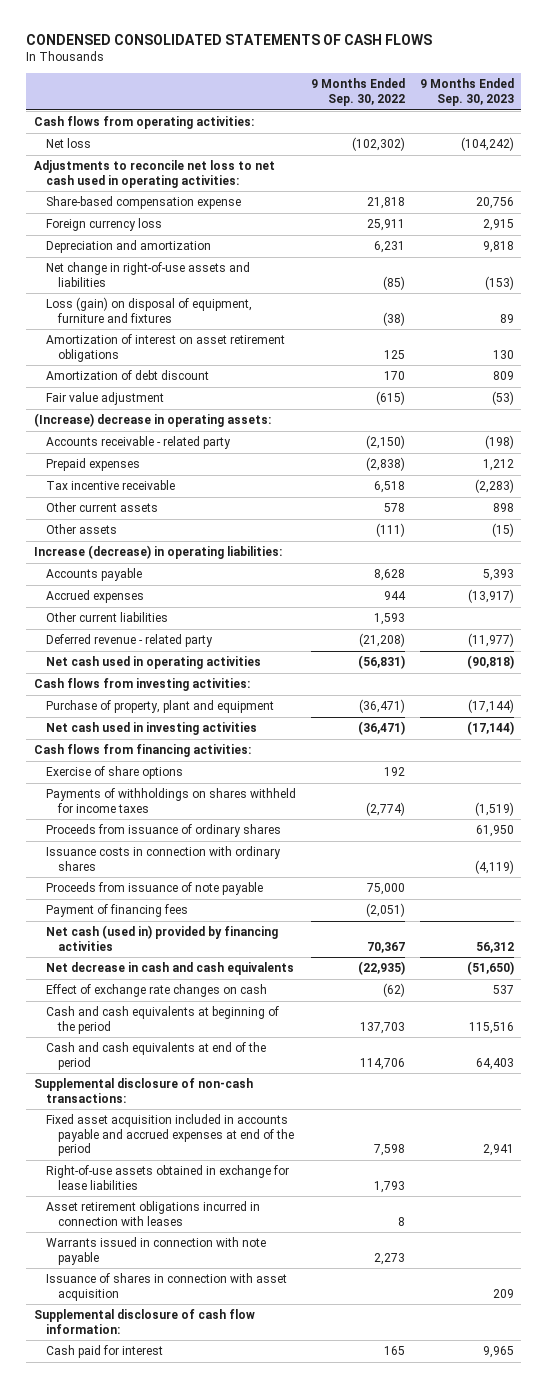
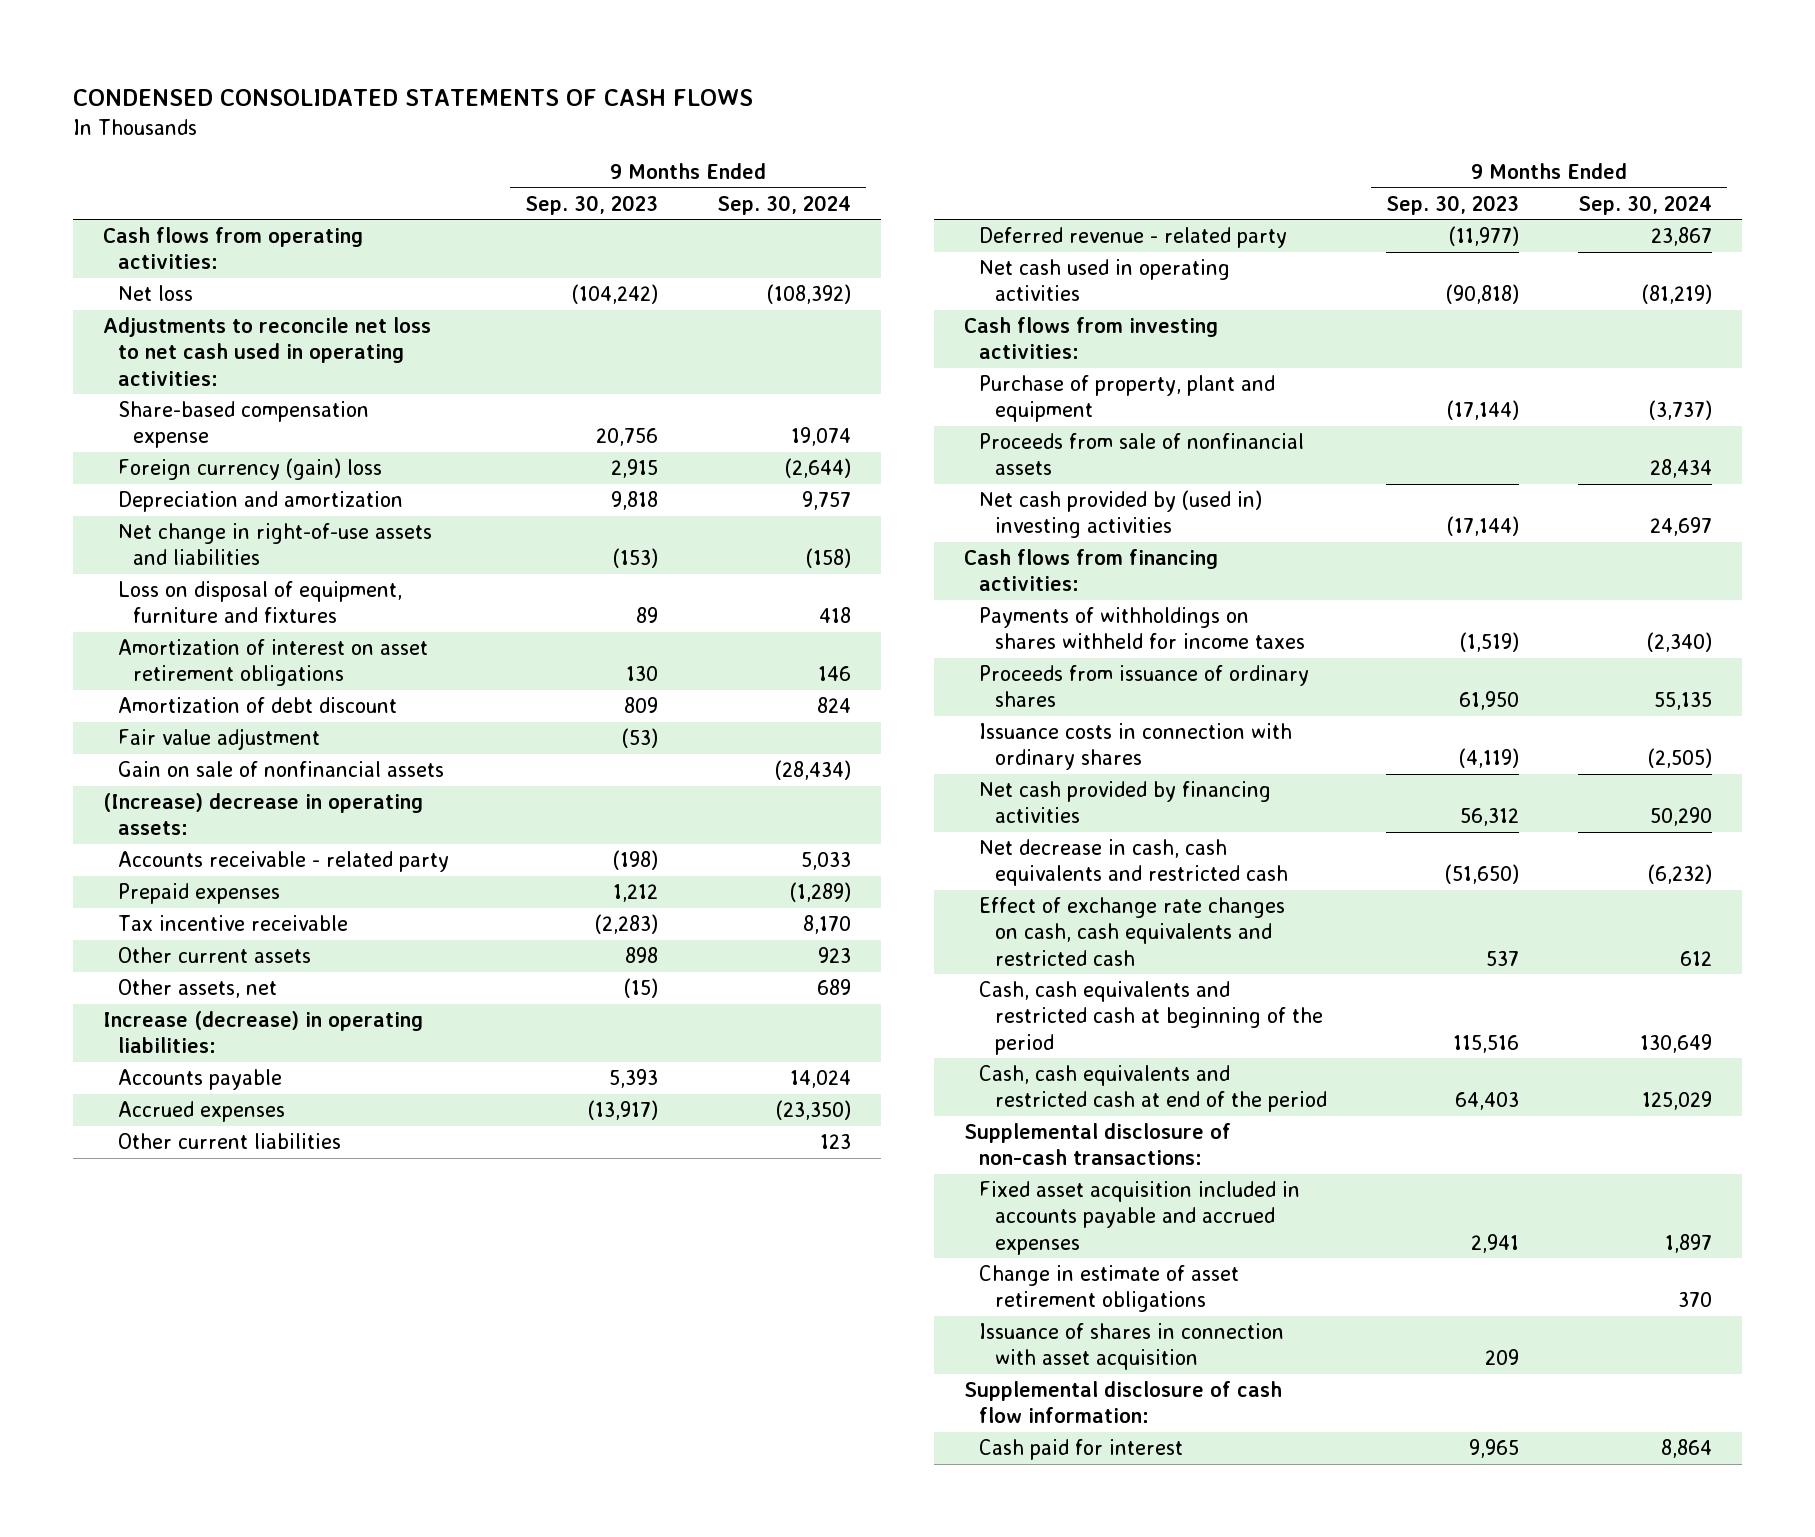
- | 9 Months Ended Sep. 30, 2022 | 9 Months Ended Sep. 30, 2023
+ | 9 Months Ended Sep. 30, 2023 | 9 Months Ended Sep. 30, 2024
- Foreign currency loss | 25,911 | 2,915
+ Foreign currency (gain) loss | 2,915 | (2,644)
- Loss (gain) on disposal of equipment, furniture and fixtures | (38) | 89
+ Loss on disposal of equipment, furniture and fixtures | 89 | 418
+ Gain on sale of nonfinancial assets | | (28,434)
- Other assets | (111) | (15)
+ Other assets, net | (15) | 689
- Net cash used in investing activities | (36,471) | (17,144)
+ Proceeds from sale of nonfinancial assets | | 28,434
+ Net cash provided by (used in) investing activities | (17,144) | 24,697
- Exercise of share options | 192 |
- Proceeds from issuance of note payable | 75,000 |
- Payment of financing fees | (2,051) |
- Net cash (used in) provided by financing activities | 70,367 | 56,312
- Net decrease in cash and cash equivalents | (22,935) | (51,650)
- Effect of exchange rate changes on cash | (62) | 537
- Cash and cash equivalents at beginning of the period | 137,703 | 115,516
- Cash and cash equivalents at end of the period | 114,706 | 64,403
+ Net cash provided by financing activities | 56,312 | 50,290
+ Net decrease in cash, cash equivalents and restricted cash | (51,650) | (6,232)
+ Effect of exchange rate changes on cash, cash equivalents and restricted cash | 537 | 612
+ Cash, cash equivalents and restricted cash at beginning of the period | 115,516 | 130,649
+ Cash, cash equivalents and restricted cash at end of the period | 64,403 | 125,029
- Fixed asset acquisition included in accounts payable and accrued expenses at end of the period | 7,598 | 2,941
- Right-of-use assets obtained in exchange for lease liabilities | 1,793 |
- Asset retirement obligations incurred in connection with leases | 8 |
- Warrants issued in connection with note payable | 2,273 |
+ Fixed asset acquisition included in accounts payable and accrued expenses | 2,941 | 1,897
+ Change in estimate of asset retirement obligations | | 370

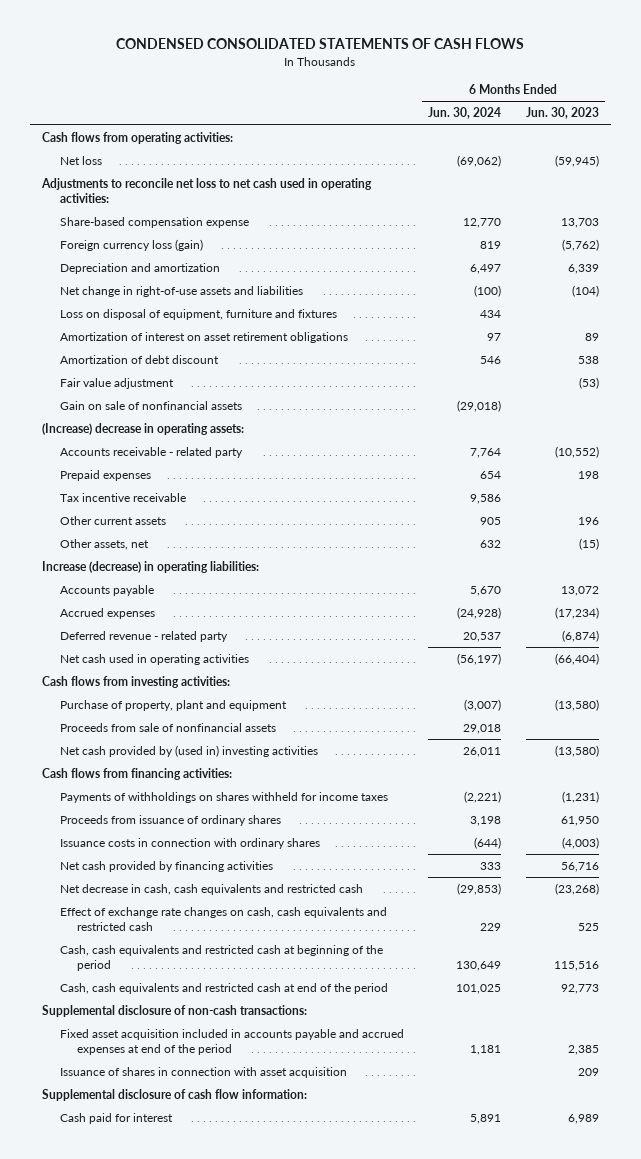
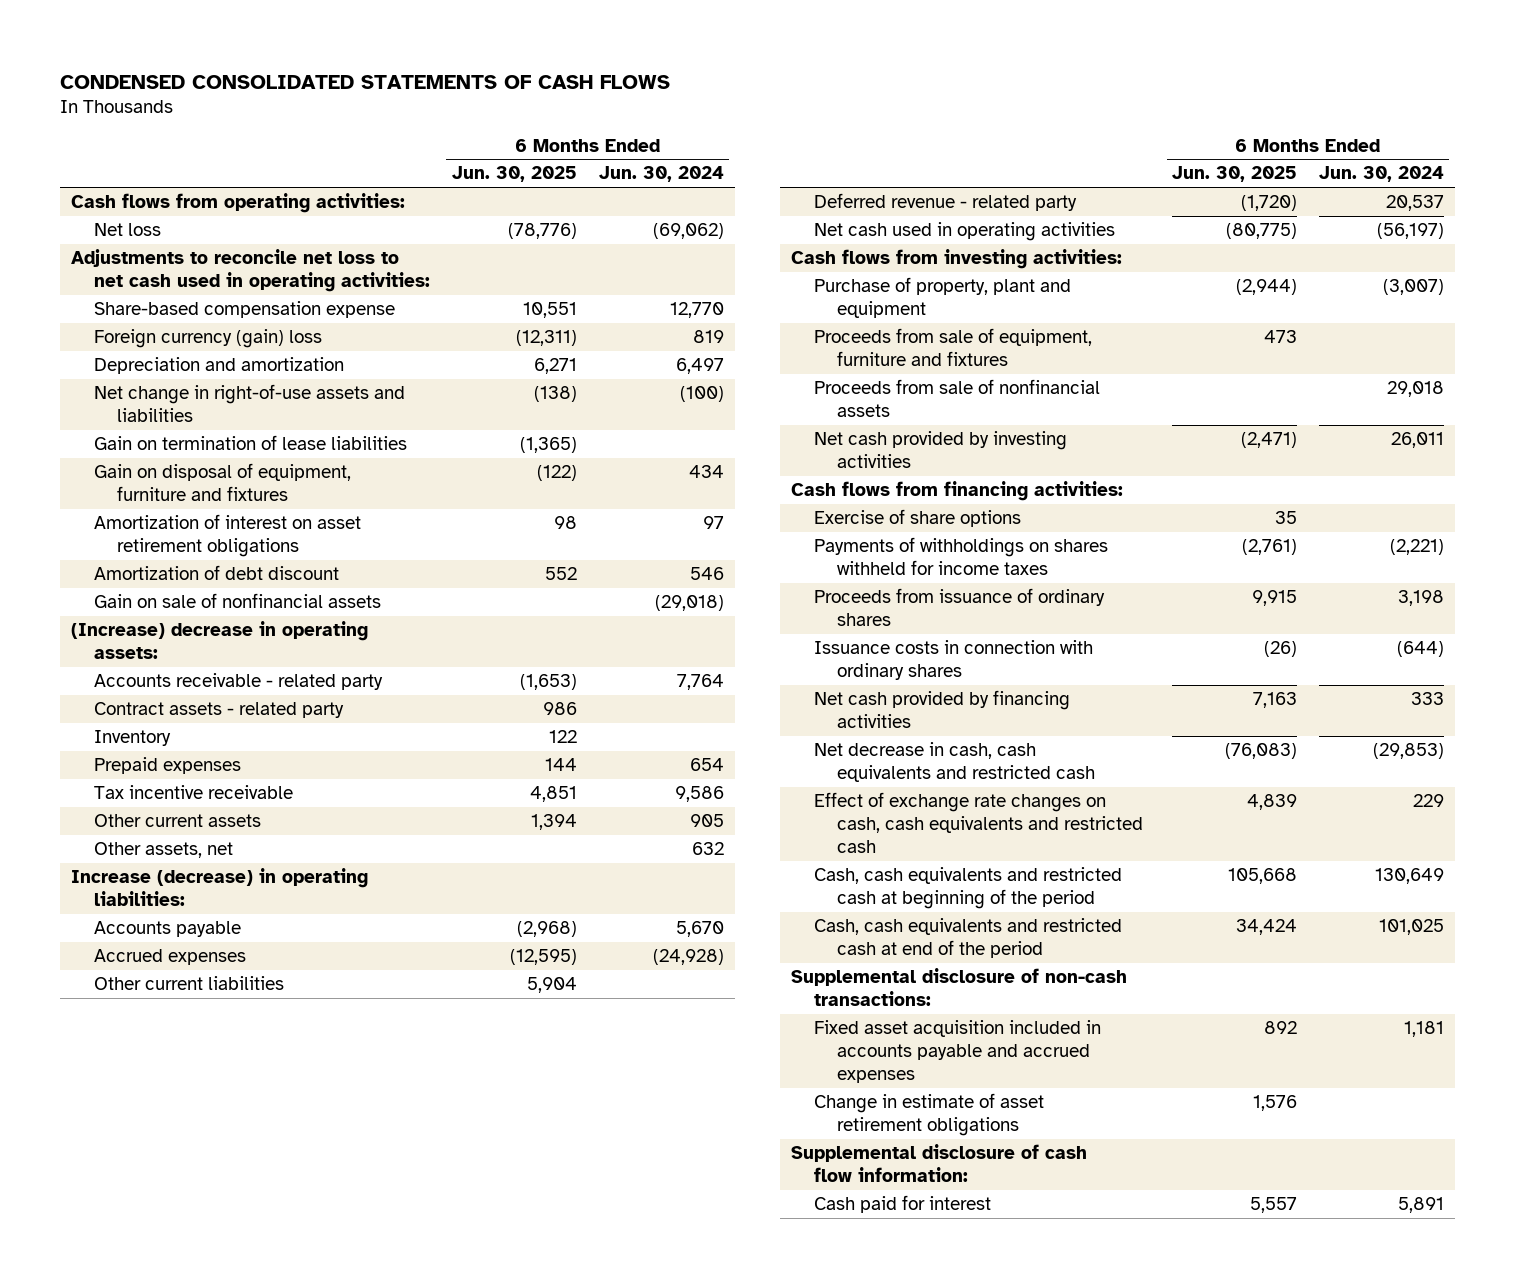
- | 6 Months Ended Jun. 30, 2024 | 6 Months Ended Jun. 30, 2023
+ | 6 Months Ended Jun. 30, 2025 | 6 Months Ended Jun. 30, 2024
- Foreign currency loss (gain) | 819 | (5,762)
+ Foreign currency (gain) loss | (12,311) | 819
- Loss on disposal of equipment, furniture and fixtures | 434 |
+ Gain on termination of lease liabilities | (1,365) |
+ Gain on disposal of equipment, furniture and fixtures | (122) | 434
- Fair value adjustment | | (53)
+ Contract assets - related party | 986 |
+ Inventory | 122 |
+ Other current liabilities | 5,904 |
+ Proceeds from sale of equipment, furniture and fixtures | 473 |
- Net cash provided by (used in) investing activities | 26,011 | (13,580)
+ Net cash provided by investing activities | (2,471) | 26,011
+ Exercise of share options | 35 |
- Fixed asset acquisition included in accounts payable and accrued expenses at end of the period | 1,181 | 2,385
- Issuance of shares in connection with asset acquisition | | 209
+ Fixed asset acquisition included in accounts payable and accrued expenses | 892 | 1,181
+ Change in estimate of asset retirement obligations | 1,576 |

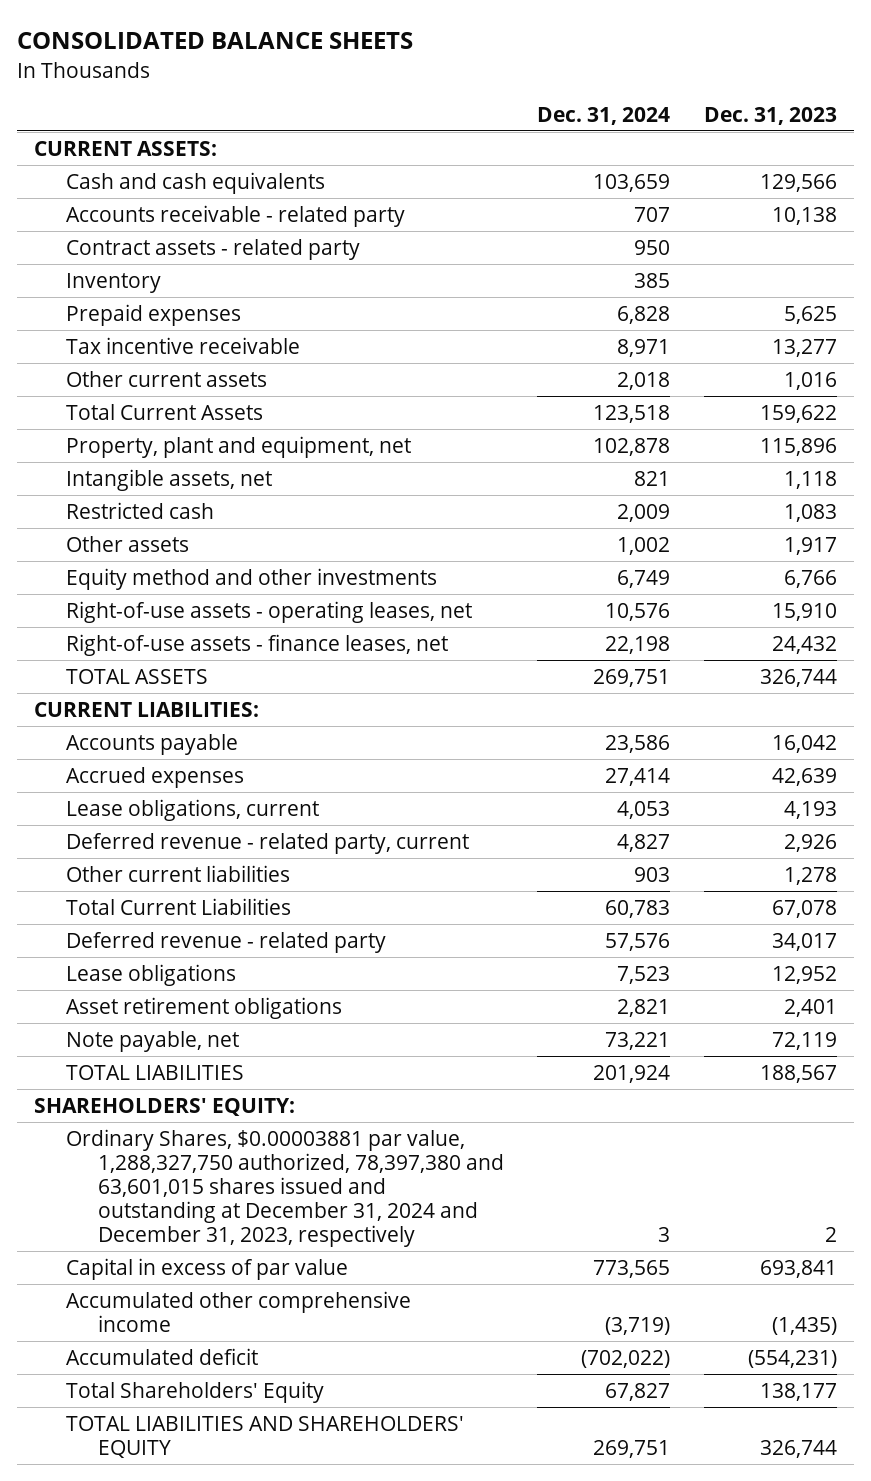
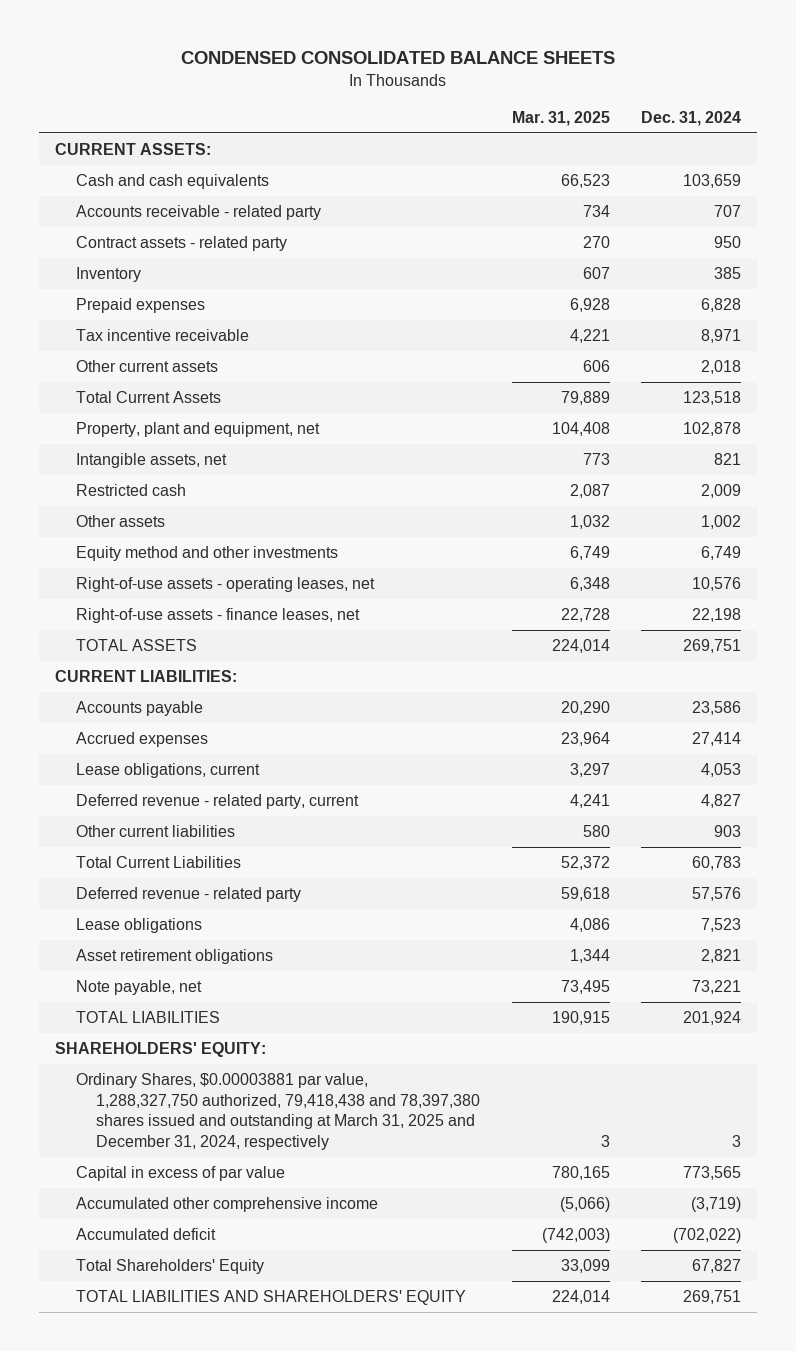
- CONSOLIDATED BALANCE SHEETS
+ CONDENSED CONSOLIDATED BALANCE SHEETS
- | Dec. 31, 2024 | Dec. 31, 2023
+ | Mar. 31, 2025 | Dec. 31, 2024
- Ordinary Shares, $0.00003881 par value, 1,288,327,750 authorized, 78,397,380 and 63,601,015 shares issued and outstanding at December 31, 2024 and December 31, 2023, respectively | 3 | 2
+ Ordinary Shares, $0.00003881 par value, 1,288,327,750 authorized, 79,418,438 and 78,397,380 shares issued and outstanding at March 31, 2025 and December 31, 2024, respectively | 3 | 3

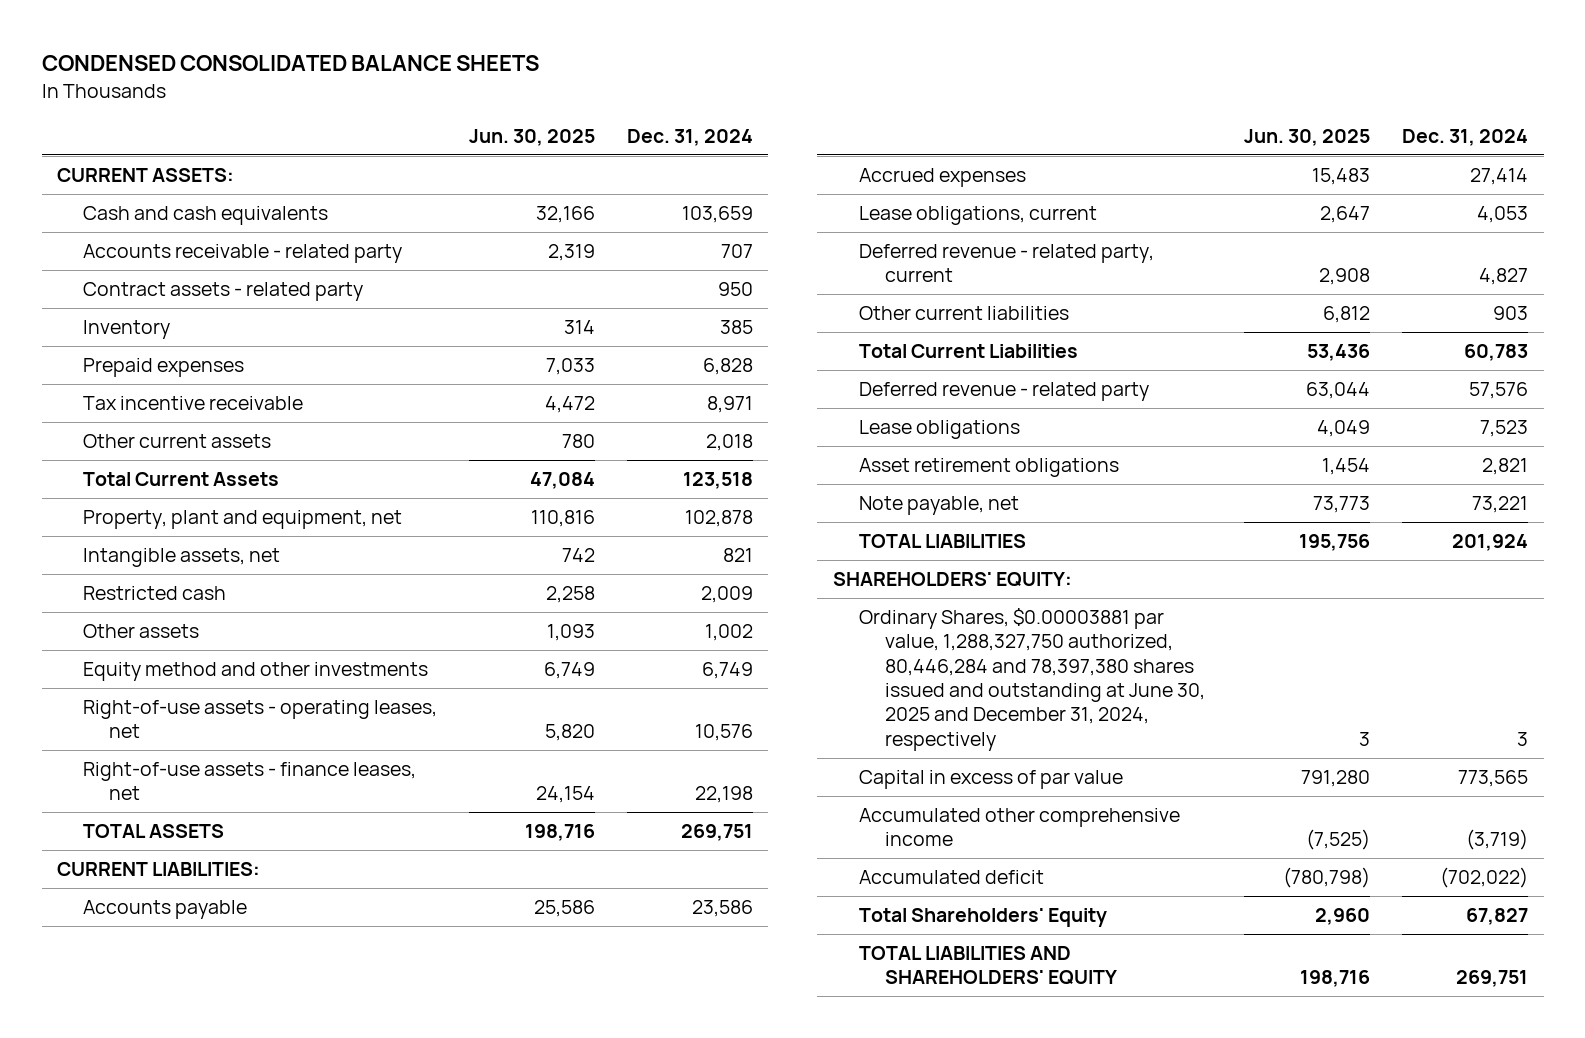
- | Mar. 31, 2025 | Dec. 31, 2024
+ | Jun. 30, 2025 | Dec. 31, 2024
- Ordinary Shares, $0.00003881 par value, 1,288,327,750 authorized, 79,418,438 and 78,397,380 shares issued and outstanding at March 31, 2025 and December 31, 2024, respectively | 3 | 3
+ Ordinary Shares, $0.00003881 par value, 1,288,327,750 authorized, 80,446,284 and 78,397,380 shares issued and outstanding at June 30, 2025 and December 31, 2024, respectively | 3 | 3

